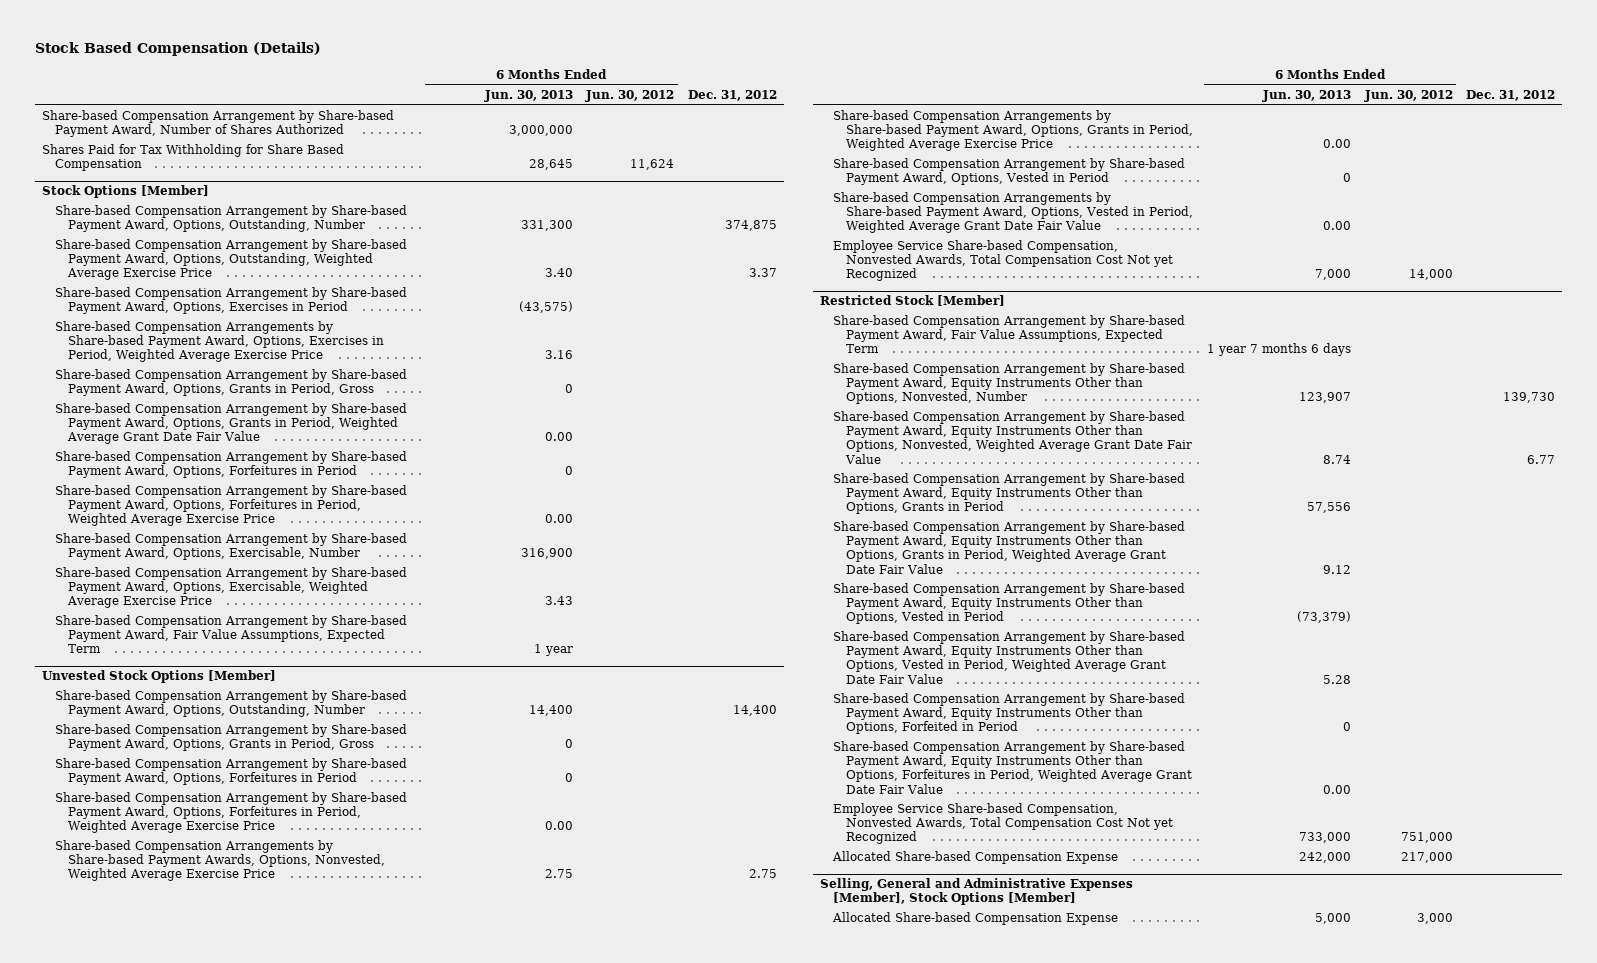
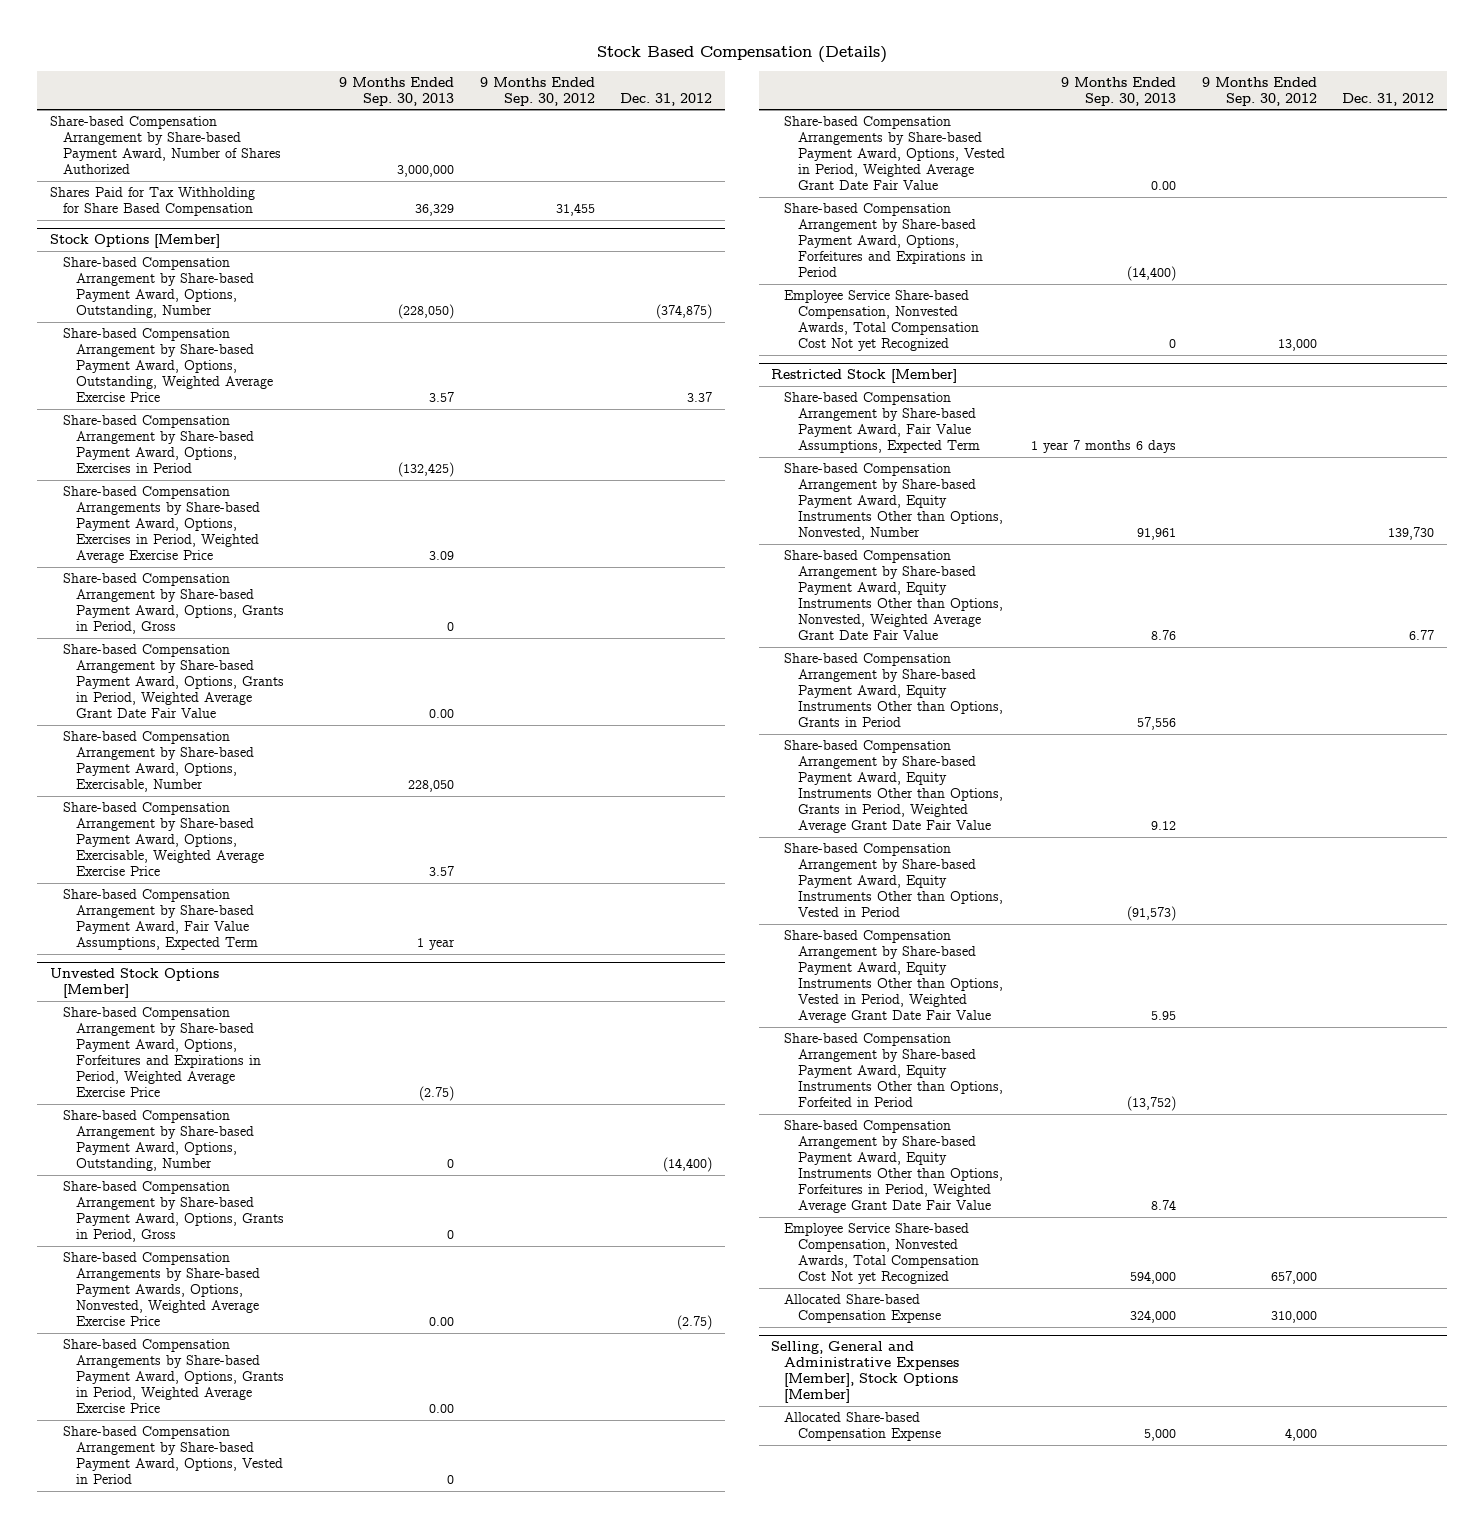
- | 6 Months Ended Jun. 30, 2013 | 6 Months Ended Jun. 30, 2012 | Dec. 31, 2012
+ | 9 Months Ended Sep. 30, 2013 | 9 Months Ended Sep. 30, 2012 | Dec. 31, 2012
@ Stock Options [Member]
- Share-based Compensation Arrangement by Share-based Payment Award, Options, Outstanding, Number | 331,300 | | 374,875
+ Share-based Compensation Arrangement by Share-based Payment Award, Options, Outstanding, Number | (228,050) | | (374,875)
- Share-based Compensation Arrangement by Share-based Payment Award, Options, Forfeitures in Period | 0 | |
- Share-based Compensation Arrangement by Share-based Payment Award, Options, Forfeitures in Period, Weighted Average Exercise Price | 0.00 | |
@ Unvested Stock Options [Member]
- Share-based Compensation Arrangement by Share-based Payment Award, Options, Outstanding, Number | 14,400 | | 14,400
+ Share-based Compensation Arrangement by Share-based Payment Award, Options, Forfeitures and Expirations in Period, Weighted Average Exercise Price | (2.75) | |
+ Share-based Compensation Arrangement by Share-based Payment Award, Options, Outstanding, Number | 0 | | (14,400)
- Share-based Compensation Arrangement by Share-based Payment Award, Options, Forfeitures in Period | 0 | |
- Share-based Compensation Arrangement by Share-based Payment Award, Options, Forfeitures in Period, Weighted Average Exercise Price | 0.00 | |
- Share-based Compensation Arrangements by Share-based Payment Awards, Options, Nonvested, Weighted Average Exercise Price | 2.75 | | 2.75
+ Share-based Compensation Arrangements by Share-based Payment Awards, Options, Nonvested, Weighted Average Exercise Price | 0.00 | | (2.75)
+ Share-based Compensation Arrangement by Share-based Payment Award, Options, Forfeitures and Expirations in Period | (14,400) | |

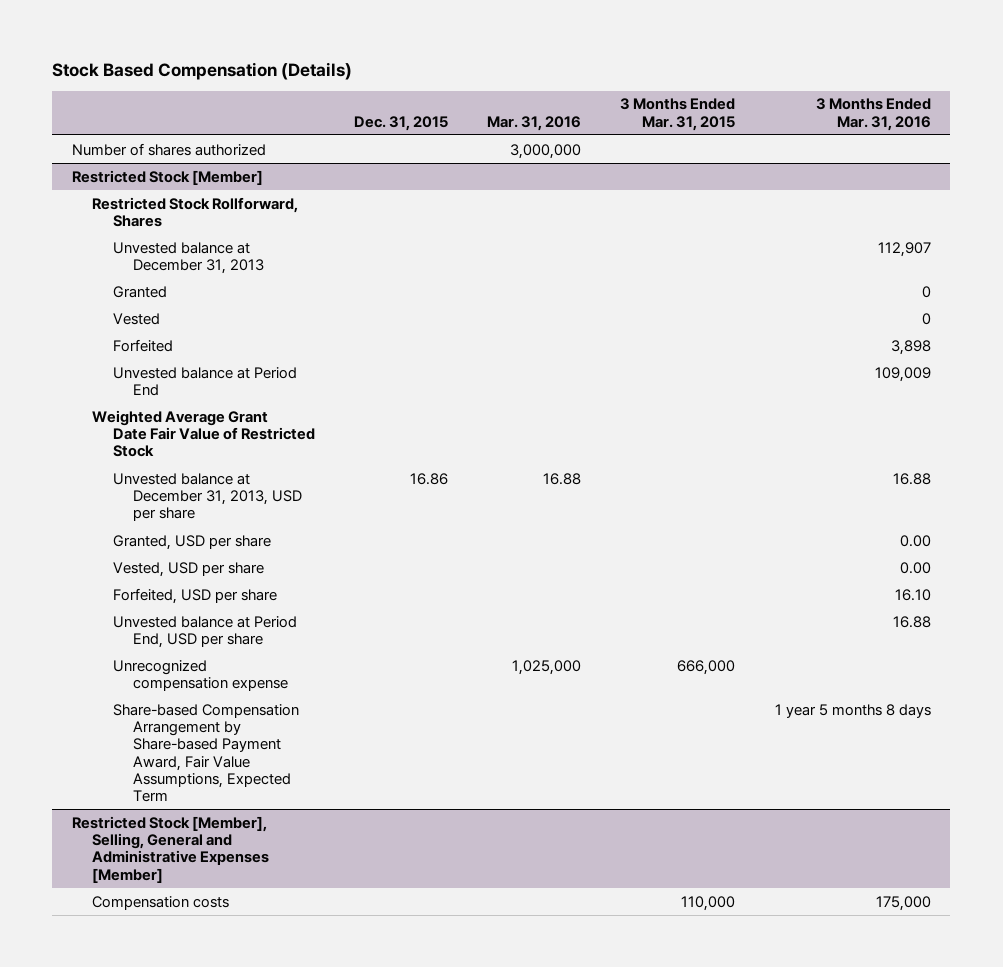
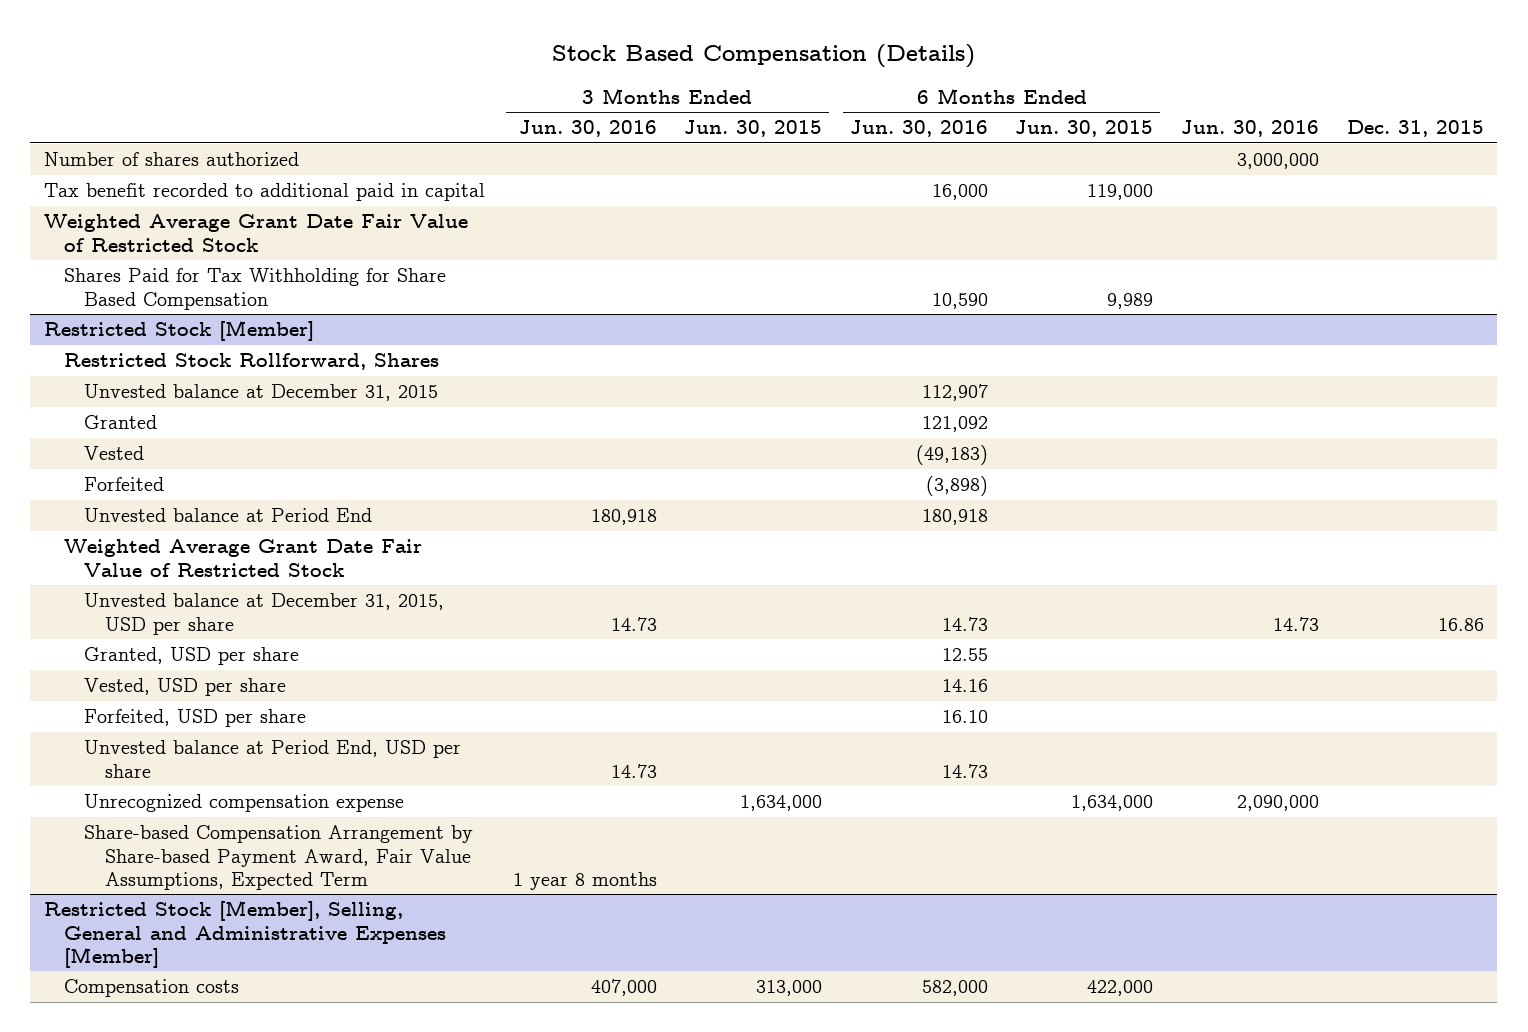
- | Dec. 31, 2015 | Mar. 31, 2016 | 3 Months Ended Mar. 31, 2015 | 3 Months Ended Mar. 31, 2016
+ | 3 Months Ended Jun. 30, 2016 | 3 Months Ended Jun. 30, 2015 | 6 Months Ended Jun. 30, 2016 | 6 Months Ended Jun. 30, 2015 | Jun. 30, 2016 | Dec. 31, 2015
+ Tax benefit recorded to additional paid in capital | | | 16,000 | 119,000 | |
+ Weighted Average Grant Date Fair Value of Restricted Stock
+ Shares Paid for Tax Withholding for Share Based Compensation | | | 10,590 | 9,989 | |
@ Restricted Stock [Member]
- Unvested balance at December 31, 2013 | | | | 112,907
+ Unvested balance at December 31, 2015 | | | 112,907 | | |
- Unvested balance at December 31, 2013, USD per share | 16.86 | 16.88 | | 16.88
+ Unvested balance at December 31, 2015, USD per share | 14.73 | | 14.73 | | 14.73 | 16.86

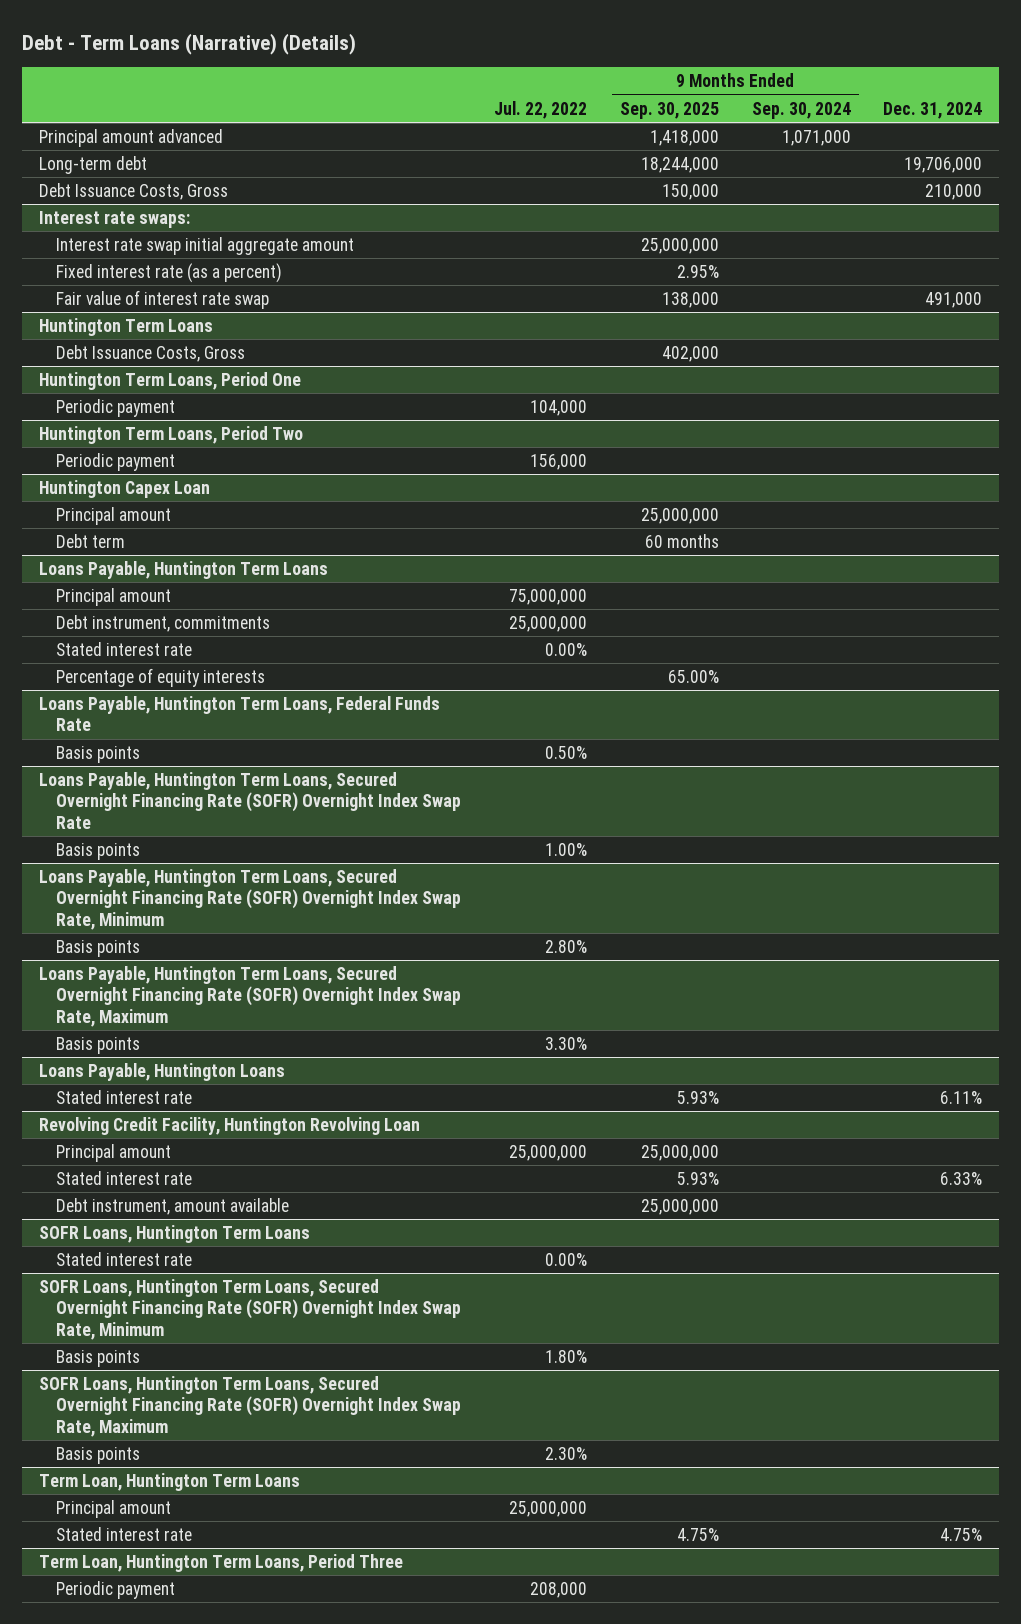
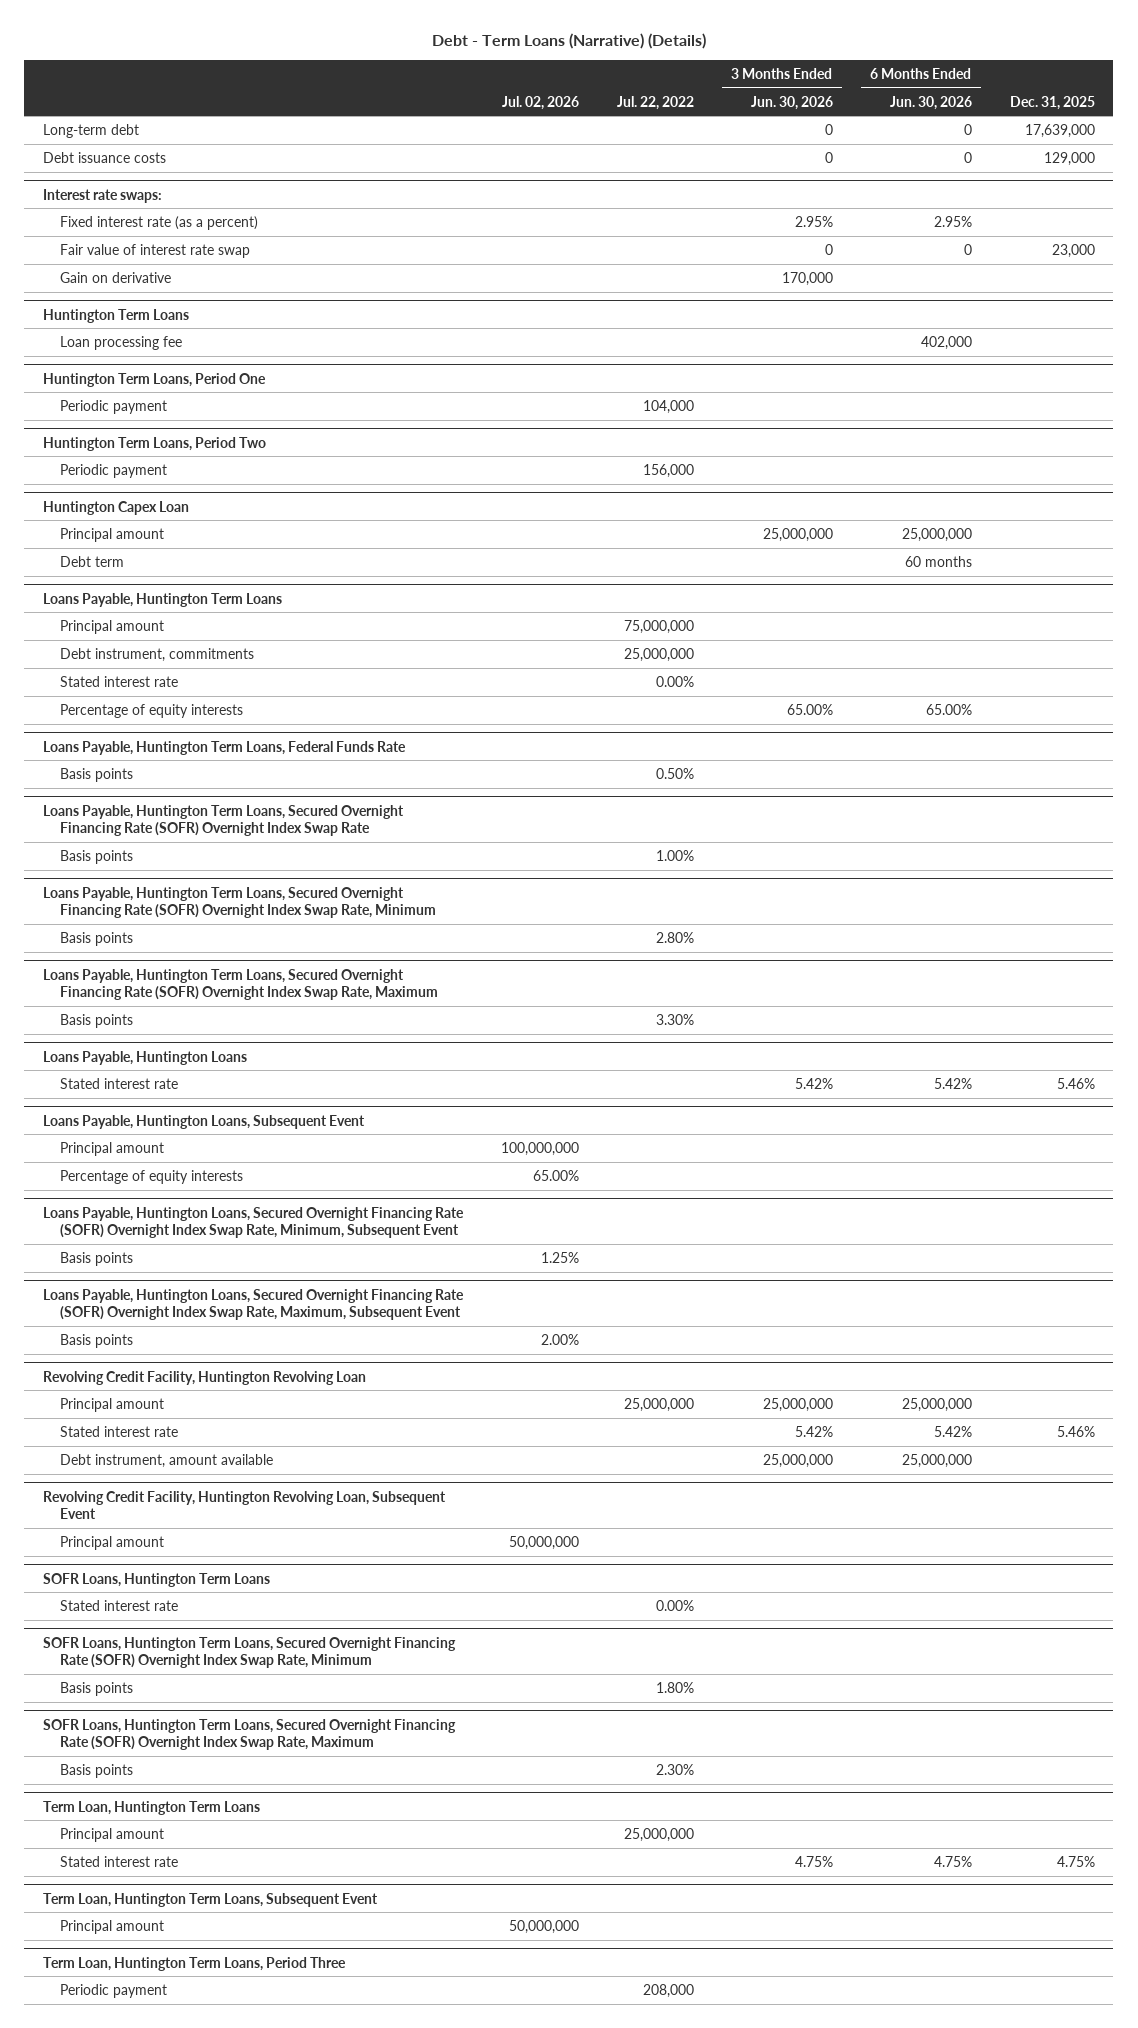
- | Jul. 22, 2022 | 9 Months Ended Sep. 30, 2025 | 9 Months Ended Sep. 30, 2024 | Dec. 31, 2024
+ | Jul. 02, 2026 | Jul. 22, 2022 | 3 Months Ended Jun. 30, 2026 | 6 Months Ended Jun. 30, 2026 | Dec. 31, 2025
- Principal amount advanced | | 1,418,000 | 1,071,000 |
- Debt Issuance Costs, Gross | | 150,000 | | 210,000
+ Debt issuance costs | | | 0 | 0 | 129,000
@ Interest rate swaps:
- Interest rate swap initial aggregate amount | | 25,000,000 | |
+ Gain on derivative | | | 170,000 | |
@ Huntington Term Loans
- Debt Issuance Costs, Gross | | 402,000 | |
+ Loan processing fee | | | | 402,000 |
+ Loans Payable, Huntington Loans, Subsequent Event
+ Principal amount | 100,000,000 | | | |
+ Percentage of equity interests | 65.00% | | | |
+ Loans Payable, Huntington Loans, Secured Overnight Financing Rate (SOFR) Overnight Index Swap Rate, Minimum, Subsequent Event
+ Basis points | 1.25% | | | |
+ Loans Payable, Huntington Loans, Secured Overnight Financing Rate (SOFR) Overnight Index Swap Rate, Maximum, Subsequent Event
+ Basis points | 2.00% | | | |
+ Revolving Credit Facility, Huntington Revolving Loan, Subsequent Event
+ Principal amount | 50,000,000 | | | |
+ Term Loan, Huntington Term Loans, Subsequent Event
+ Principal amount | 50,000,000 | | | |

